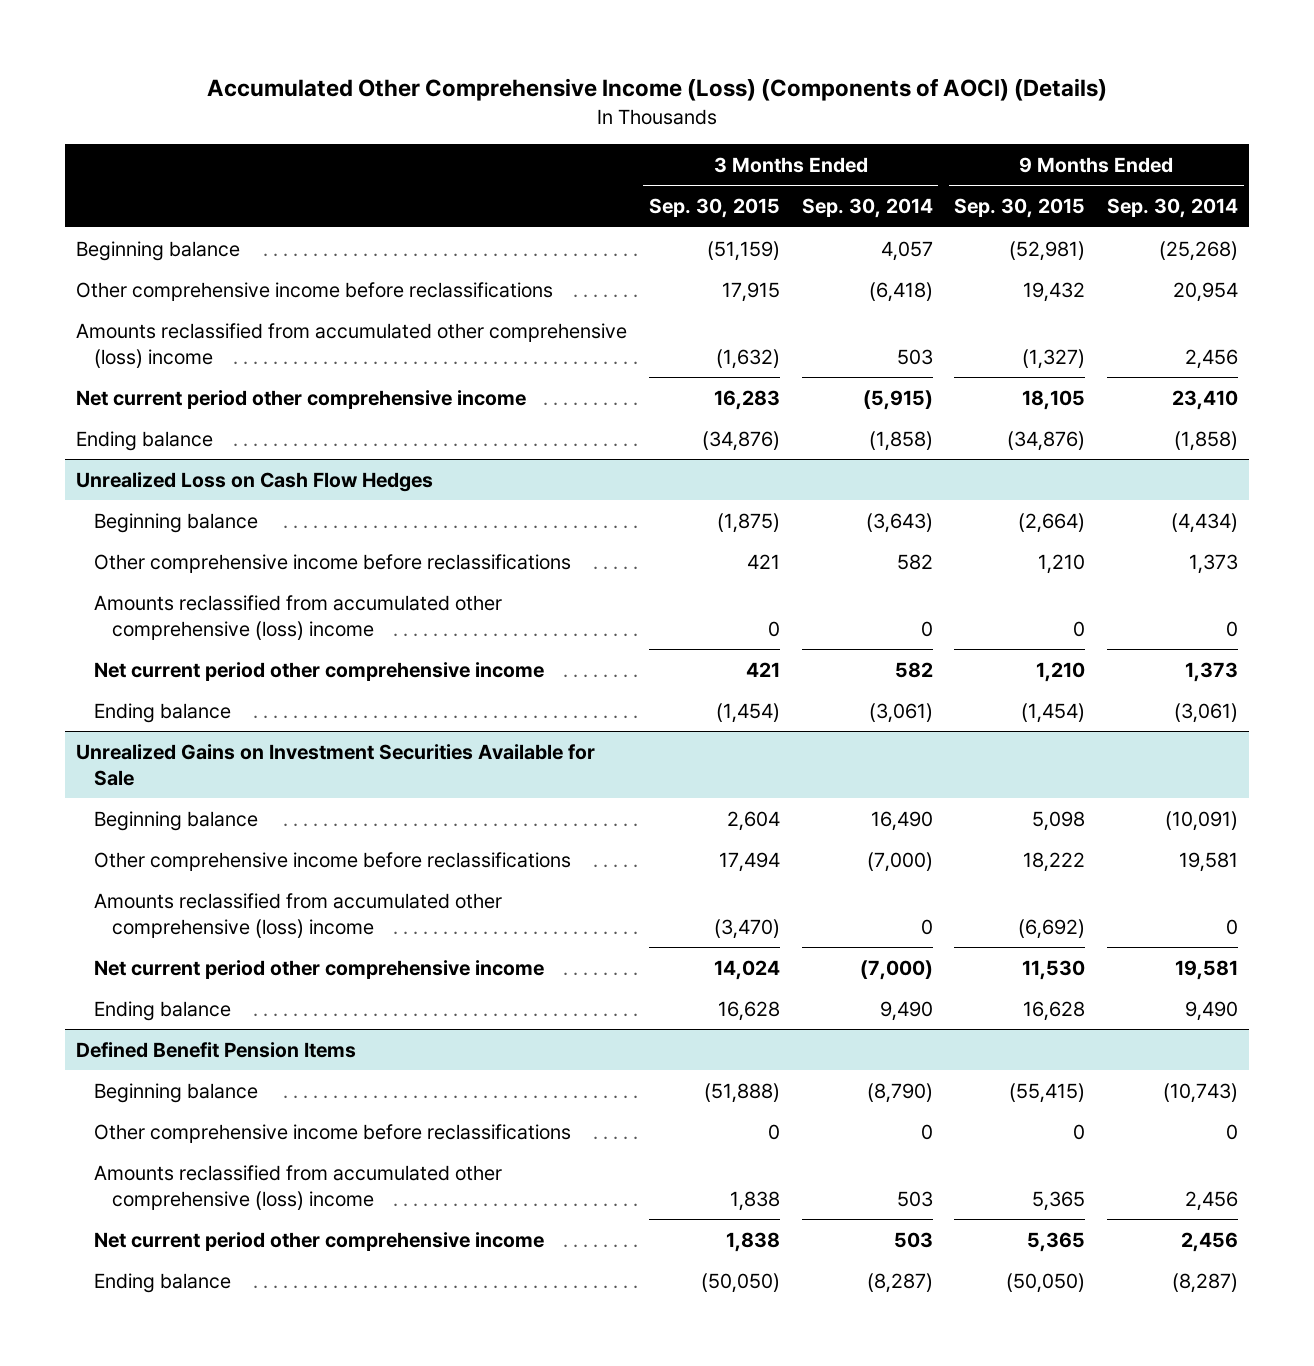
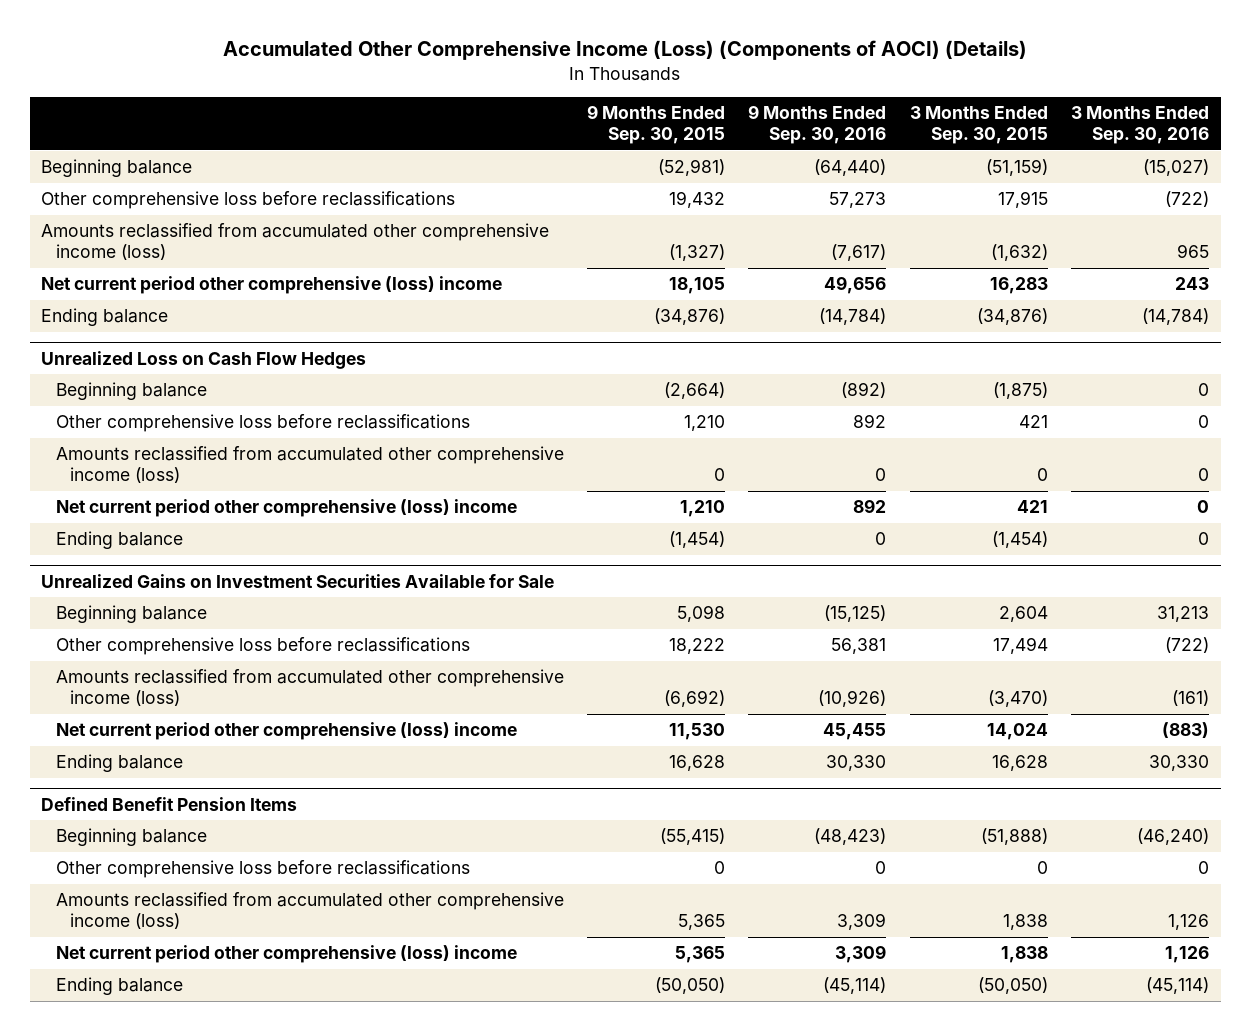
- | 3 Months Ended Sep. 30, 2015 | 3 Months Ended Sep. 30, 2014 | 9 Months Ended Sep. 30, 2015 | 9 Months Ended Sep. 30, 2014
+ | 9 Months Ended Sep. 30, 2015 | 9 Months Ended Sep. 30, 2016 | 3 Months Ended Sep. 30, 2015 | 3 Months Ended Sep. 30, 2016
- Other comprehensive income before reclassifications | 17,915 | (6,418) | 19,432 | 20,954
- Amounts reclassified from accumulated other comprehensive (loss) income | (1,632) | 503 | (1,327) | 2,456
- Net current period other comprehensive income | 16,283 | (5,915) | 18,105 | 23,410
+ Other comprehensive loss before reclassifications | 19,432 | 57,273 | 17,915 | (722)
+ Amounts reclassified from accumulated other comprehensive income (loss) | (1,327) | (7,617) | (1,632) | 965
+ Net current period other comprehensive (loss) income | 18,105 | 49,656 | 16,283 | 243
@ Unrealized Loss on Cash Flow Hedges
- Other comprehensive income before reclassifications | 421 | 582 | 1,210 | 1,373
- Amounts reclassified from accumulated other comprehensive (loss) income | 0 | 0 | 0 | 0
- Net current period other comprehensive income | 421 | 582 | 1,210 | 1,373
+ Other comprehensive loss before reclassifications | 1,210 | 892 | 421 | 0
+ Amounts reclassified from accumulated other comprehensive income (loss) | 0 | 0 | 0 | 0
+ Net current period other comprehensive (loss) income | 1,210 | 892 | 421 | 0
@ Unrealized Gains on Investment Securities Available for Sale
- Other comprehensive income before reclassifications | 17,494 | (7,000) | 18,222 | 19,581
- Amounts reclassified from accumulated other comprehensive (loss) income | (3,470) | 0 | (6,692) | 0
- Net current period other comprehensive income | 14,024 | (7,000) | 11,530 | 19,581
+ Other comprehensive loss before reclassifications | 18,222 | 56,381 | 17,494 | (722)
+ Amounts reclassified from accumulated other comprehensive income (loss) | (6,692) | (10,926) | (3,470) | (161)
+ Net current period other comprehensive (loss) income | 11,530 | 45,455 | 14,024 | (883)
@ Defined Benefit Pension Items
- Other comprehensive income before reclassifications | 0 | 0 | 0 | 0
- Amounts reclassified from accumulated other comprehensive (loss) income | 1,838 | 503 | 5,365 | 2,456
- Net current period other comprehensive income | 1,838 | 503 | 5,365 | 2,456
+ Other comprehensive loss before reclassifications | 0 | 0 | 0 | 0
+ Amounts reclassified from accumulated other comprehensive income (loss) | 5,365 | 3,309 | 1,838 | 1,126
+ Net current period other comprehensive (loss) income | 5,365 | 3,309 | 1,838 | 1,126

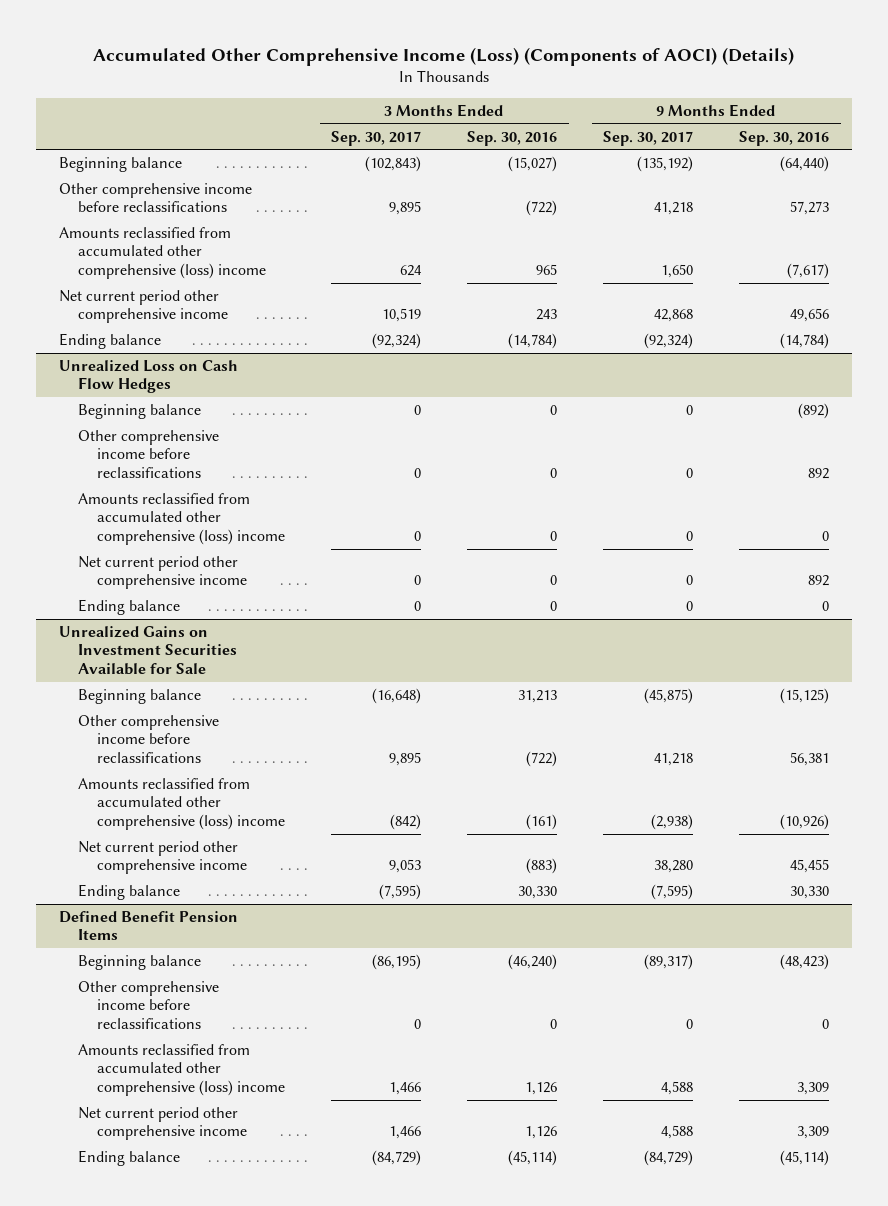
- | 9 Months Ended Sep. 30, 2015 | 9 Months Ended Sep. 30, 2016 | 3 Months Ended Sep. 30, 2015 | 3 Months Ended Sep. 30, 2016
+ | 3 Months Ended Sep. 30, 2017 | 3 Months Ended Sep. 30, 2016 | 9 Months Ended Sep. 30, 2017 | 9 Months Ended Sep. 30, 2016
- Other comprehensive loss before reclassifications | 19,432 | 57,273 | 17,915 | (722)
- Amounts reclassified from accumulated other comprehensive income (loss) | (1,327) | (7,617) | (1,632) | 965
- Net current period other comprehensive (loss) income | 18,105 | 49,656 | 16,283 | 243
+ Other comprehensive income before reclassifications | 9,895 | (722) | 41,218 | 57,273
+ Amounts reclassified from accumulated other comprehensive (loss) income | 624 | 965 | 1,650 | (7,617)
+ Net current period other comprehensive income | 10,519 | 243 | 42,868 | 49,656
@ Unrealized Loss on Cash Flow Hedges
- Other comprehensive loss before reclassifications | 1,210 | 892 | 421 | 0
- Amounts reclassified from accumulated other comprehensive income (loss) | 0 | 0 | 0 | 0
- Net current period other comprehensive (loss) income | 1,210 | 892 | 421 | 0
+ Other comprehensive income before reclassifications | 0 | 0 | 0 | 892
+ Amounts reclassified from accumulated other comprehensive (loss) income | 0 | 0 | 0 | 0
+ Net current period other comprehensive income | 0 | 0 | 0 | 892
@ Unrealized Gains on Investment Securities Available for Sale
- Other comprehensive loss before reclassifications | 18,222 | 56,381 | 17,494 | (722)
- Amounts reclassified from accumulated other comprehensive income (loss) | (6,692) | (10,926) | (3,470) | (161)
- Net current period other comprehensive (loss) income | 11,530 | 45,455 | 14,024 | (883)
+ Other comprehensive income before reclassifications | 9,895 | (722) | 41,218 | 56,381
+ Amounts reclassified from accumulated other comprehensive (loss) income | (842) | (161) | (2,938) | (10,926)
+ Net current period other comprehensive income | 9,053 | (883) | 38,280 | 45,455
@ Defined Benefit Pension Items
- Other comprehensive loss before reclassifications | 0 | 0 | 0 | 0
- Amounts reclassified from accumulated other comprehensive income (loss) | 5,365 | 3,309 | 1,838 | 1,126
- Net current period other comprehensive (loss) income | 5,365 | 3,309 | 1,838 | 1,126
+ Other comprehensive income before reclassifications | 0 | 0 | 0 | 0
+ Amounts reclassified from accumulated other comprehensive (loss) income | 1,466 | 1,126 | 4,588 | 3,309
+ Net current period other comprehensive income | 1,466 | 1,126 | 4,588 | 3,309

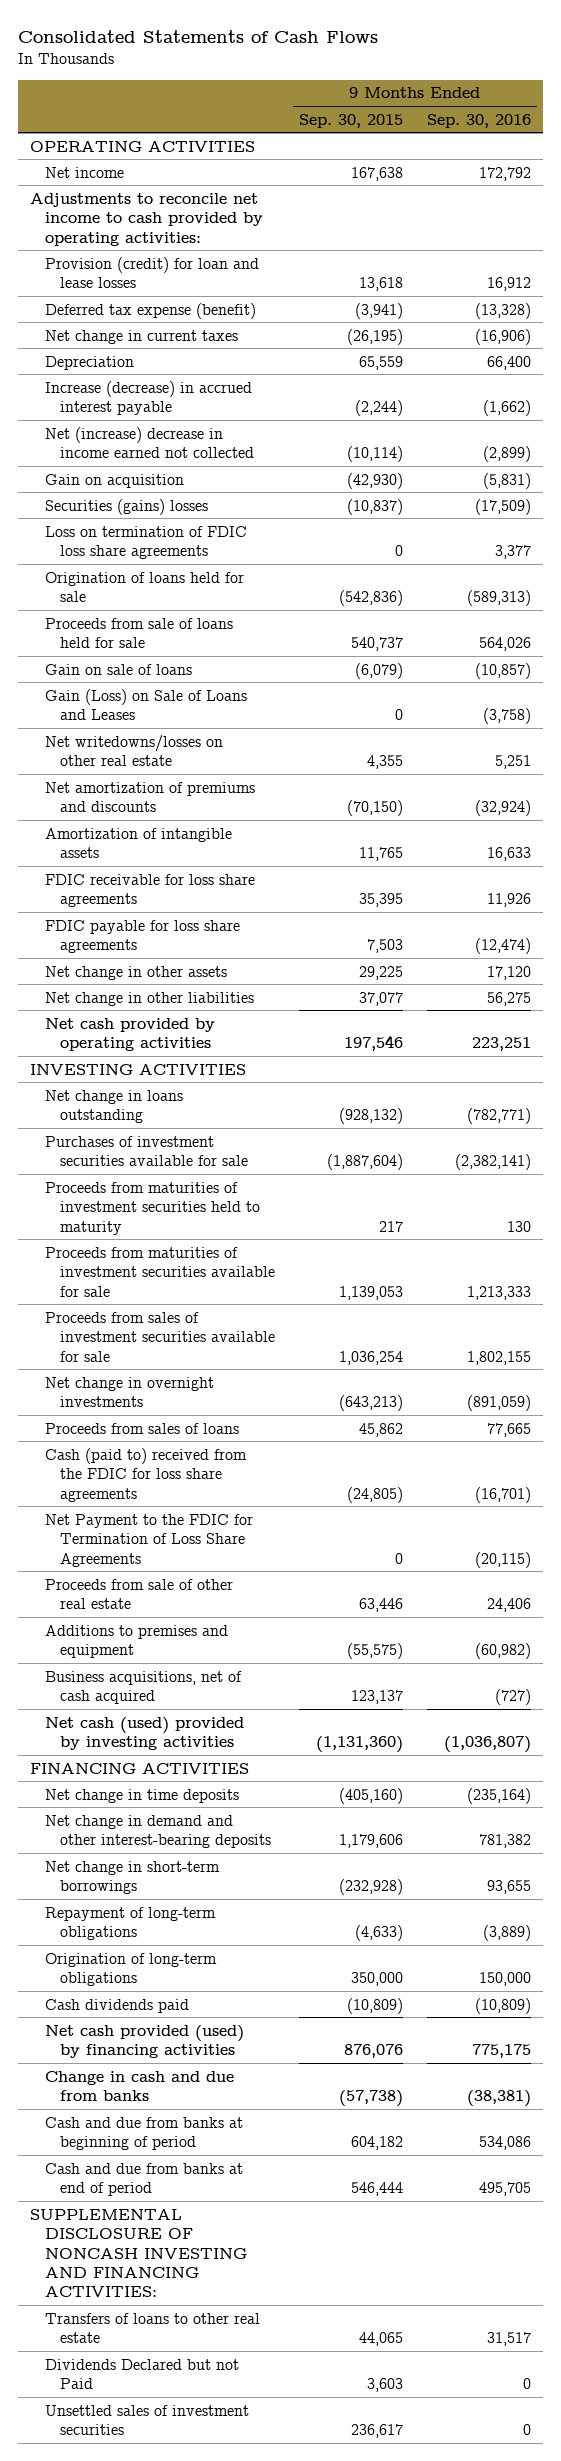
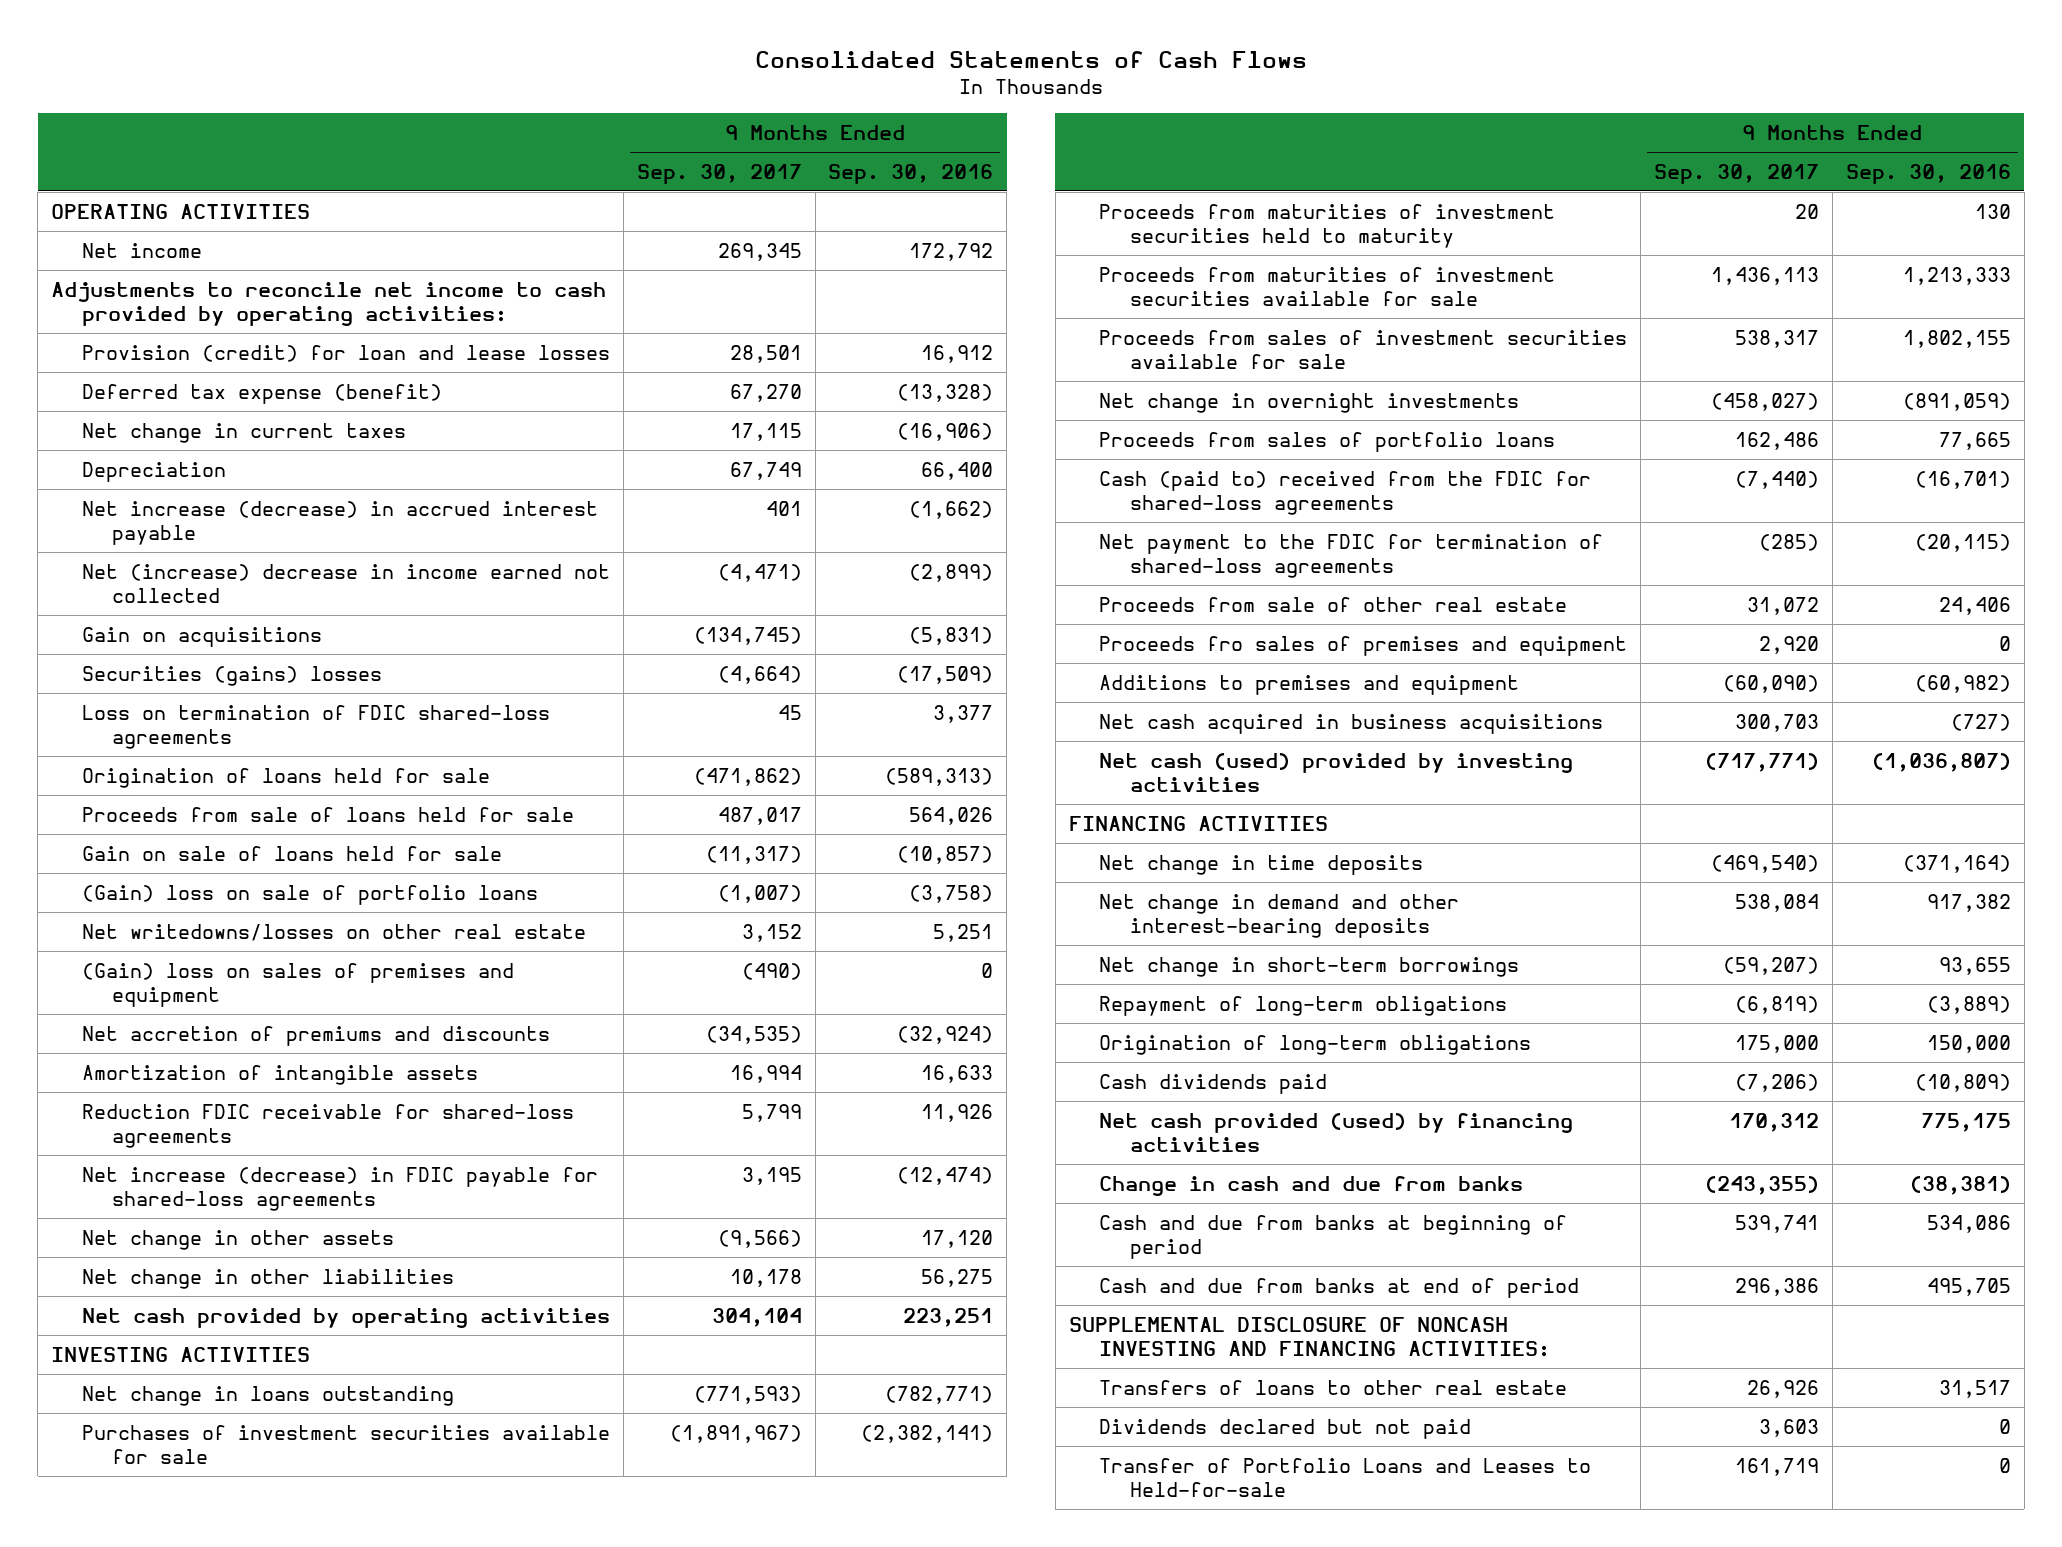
- | 9 Months Ended Sep. 30, 2015 | 9 Months Ended Sep. 30, 2016
+ | 9 Months Ended Sep. 30, 2017 | 9 Months Ended Sep. 30, 2016
- Increase (decrease) in accrued interest payable | (2,244) | (1,662)
+ Net increase (decrease) in accrued interest payable | 401 | (1,662)
- Gain on acquisition | (42,930) | (5,831)
+ Gain on acquisitions | (134,745) | (5,831)
- Loss on termination of FDIC loss share agreements | 0 | 3,377
+ Loss on termination of FDIC shared-loss agreements | 45 | 3,377
- Gain on sale of loans | (6,079) | (10,857)
- Gain (Loss) on Sale of Loans and Leases | 0 | (3,758)
+ Gain on sale of loans held for sale | (11,317) | (10,857)
+ (Gain) loss on sale of portfolio loans | (1,007) | (3,758)
- Net amortization of premiums and discounts | (70,150) | (32,924)
+ (Gain) loss on sales of premises and equipment | (490) | 0
+ Net accretion of premiums and discounts | (34,535) | (32,924)
- FDIC receivable for loss share agreements | 35,395 | 11,926
- FDIC payable for loss share agreements | 7,503 | (12,474)
+ Reduction FDIC receivable for shared-loss agreements | 5,799 | 11,926
+ Net increase (decrease) in FDIC payable for shared-loss agreements | 3,195 | (12,474)
- Proceeds from sales of loans | 45,862 | 77,665
- Cash (paid to) received from the FDIC for loss share agreements | (24,805) | (16,701)
- Net Payment to the FDIC for Termination of Loss Share Agreements | 0 | (20,115)
+ Proceeds from sales of portfolio loans | 162,486 | 77,665
+ Cash (paid to) received from the FDIC for shared-loss agreements | (7,440) | (16,701)
+ Net payment to the FDIC for termination of shared-loss agreements | (285) | (20,115)
+ Proceeds fro sales of premises and equipment | 2,920 | 0
- Business acquisitions, net of cash acquired | 123,137 | (727)
+ Net cash acquired in business acquisitions | 300,703 | (727)
- Net change in time deposits | (405,160) | (235,164)
- Net change in demand and other interest-bearing deposits | 1,179,606 | 781,382
+ Net change in time deposits | (469,540) | (371,164)
+ Net change in demand and other interest-bearing deposits | 538,084 | 917,382
- Dividends Declared but not Paid | 3,603 | 0
- Unsettled sales of investment securities | 236,617 | 0
+ Dividends declared but not paid | 3,603 | 0
+ Transfer of Portfolio Loans and Leases to Held-for-sale | 161,719 | 0

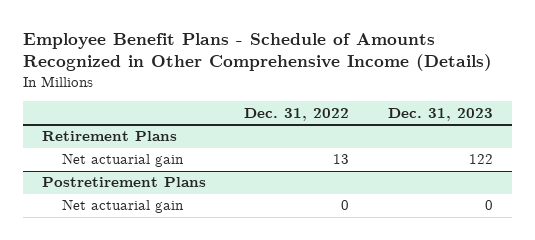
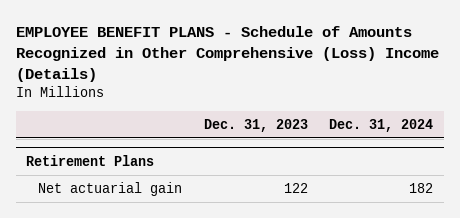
- Employee Benefit Plans - Schedule of Amounts Recognized in Other Comprehensive Income (Details)
+ EMPLOYEE BENEFIT PLANS - Schedule of Amounts Recognized in Other Comprehensive (Loss) Income (Details)
- | Dec. 31, 2022 | Dec. 31, 2023
+ | Dec. 31, 2023 | Dec. 31, 2024
- Postretirement Plans
- Net actuarial gain | 0 | 0

